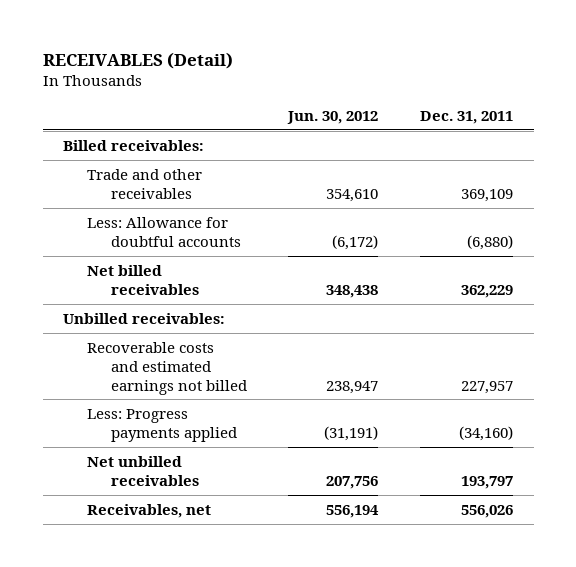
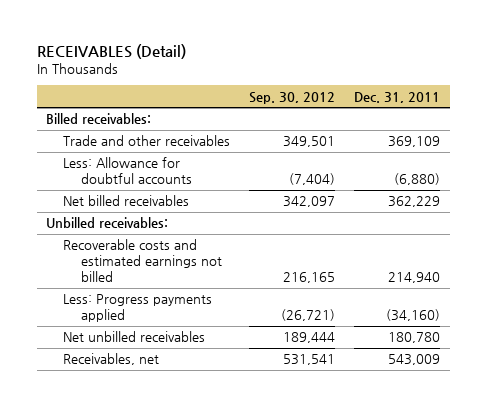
- | Jun. 30, 2012 | Dec. 31, 2011
+ | Sep. 30, 2012 | Dec. 31, 2011
- Recoverable costs and estimated earnings not billed | 238,947 | 227,957
+ Recoverable costs and estimated earnings not billed | 216,165 | 214,940
- Net unbilled receivables | 207,756 | 193,797
- Receivables, net | 556,194 | 556,026
+ Net unbilled receivables | 189,444 | 180,780
+ Receivables, net | 531,541 | 543,009

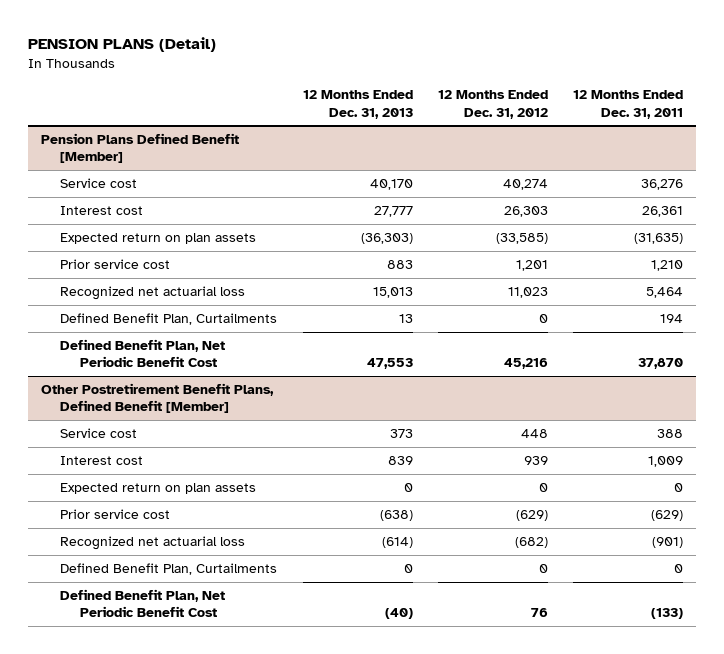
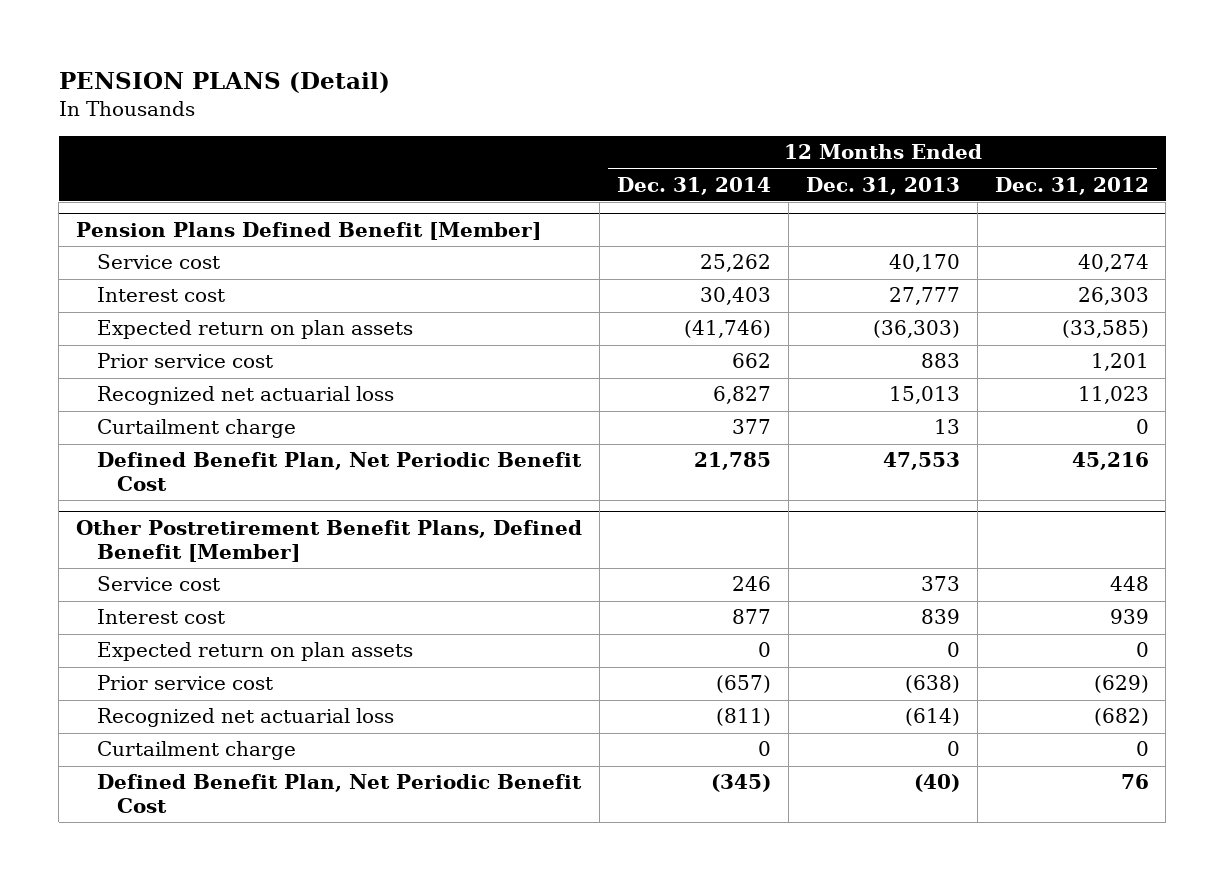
- | 12 Months Ended Dec. 31, 2013 | 12 Months Ended Dec. 31, 2012 | 12 Months Ended Dec. 31, 2011
+ | 12 Months Ended Dec. 31, 2014 | 12 Months Ended Dec. 31, 2013 | 12 Months Ended Dec. 31, 2012
@ Pension Plans Defined Benefit [Member]
- Defined Benefit Plan, Curtailments | 13 | 0 | 194
+ Curtailment charge | 377 | 13 | 0
@ Other Postretirement Benefit Plans, Defined Benefit [Member]
- Defined Benefit Plan, Curtailments | 0 | 0 | 0
+ Curtailment charge | 0 | 0 | 0

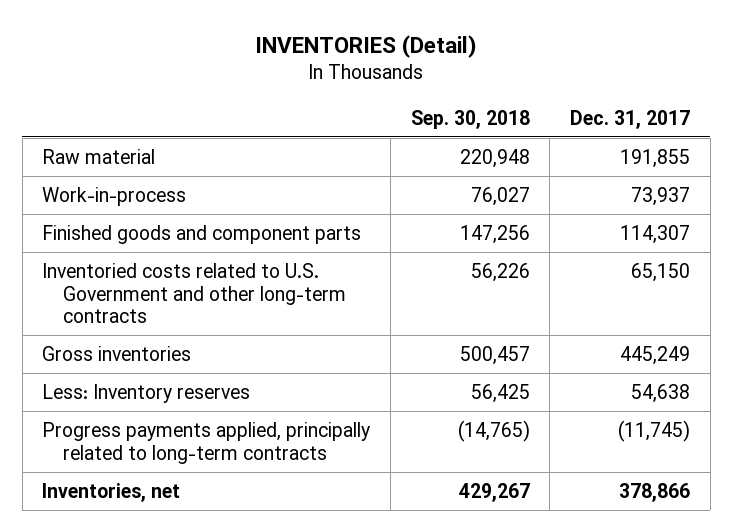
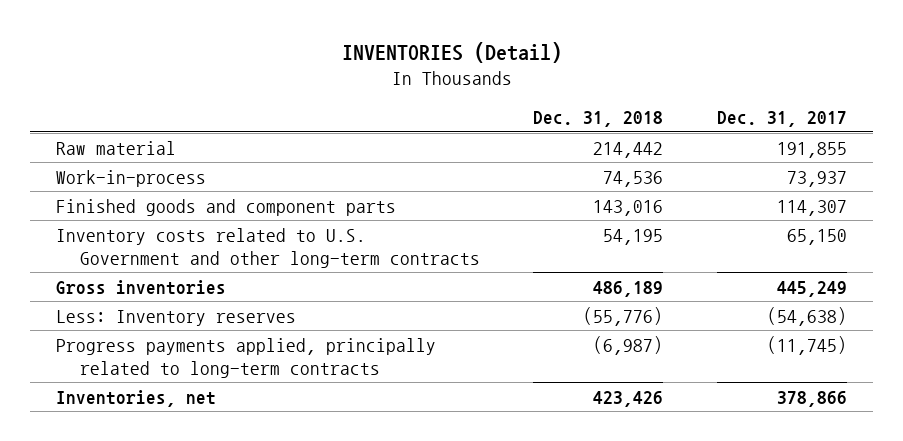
- | Sep. 30, 2018 | Dec. 31, 2017
+ | Dec. 31, 2018 | Dec. 31, 2017
- Inventoried costs related to U.S. Government and other long-term contracts | 56,226 | 65,150
+ Inventory costs related to U.S. Government and other long-term contracts | 54,195 | 65,150
- Less: Inventory reserves | 56,425 | 54,638
+ Less: Inventory reserves | (55,776) | (54,638)

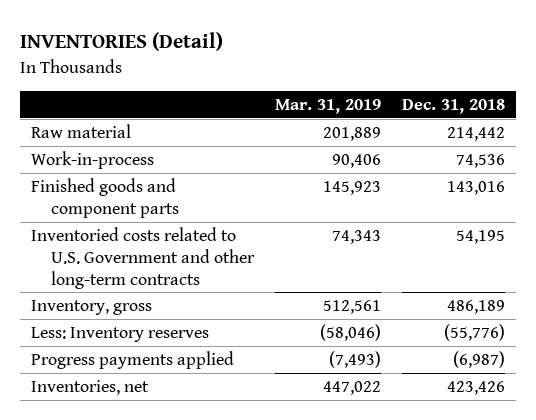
- | Dec. 31, 2018 | Dec. 31, 2017
+ | Mar. 31, 2019 | Dec. 31, 2018
- Inventory costs related to U.S. Government and other long-term contracts | 54,195 | 65,150
- Gross inventories | 486,189 | 445,249
+ Inventoried costs related to U.S. Government and other long-term contracts | 74,343 | 54,195
+ Inventory, gross | 512,561 | 486,189
- Progress payments applied, principally related to long-term contracts | (6,987) | (11,745)
+ Progress payments applied | (7,493) | (6,987)

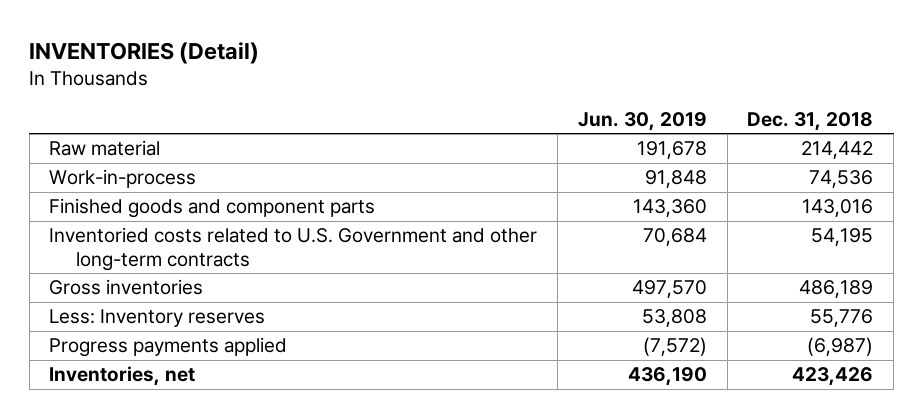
- | Mar. 31, 2019 | Dec. 31, 2018
+ | Jun. 30, 2019 | Dec. 31, 2018
- Inventory, gross | 512,561 | 486,189
- Less: Inventory reserves | (58,046) | (55,776)
+ Gross inventories | 497,570 | 486,189
+ Less: Inventory reserves | 53,808 | 55,776

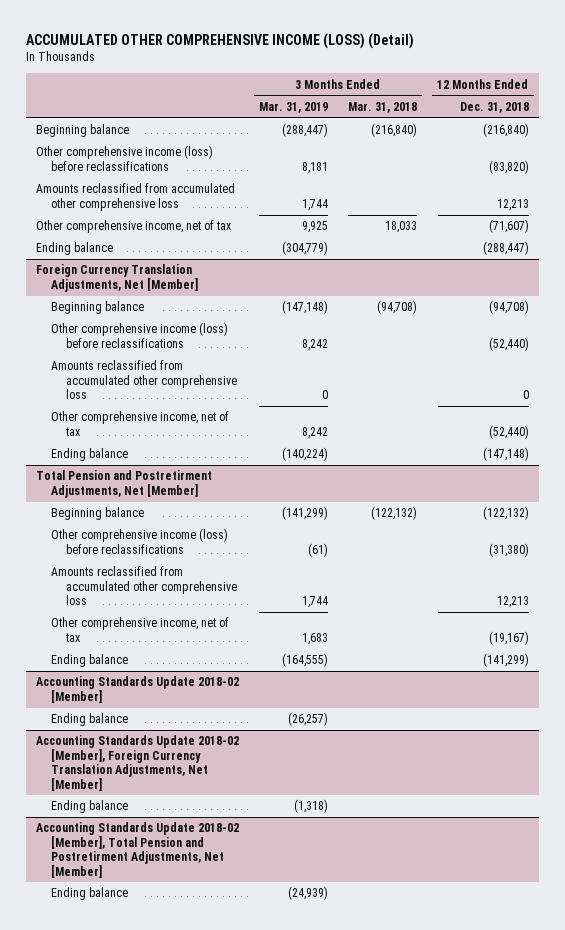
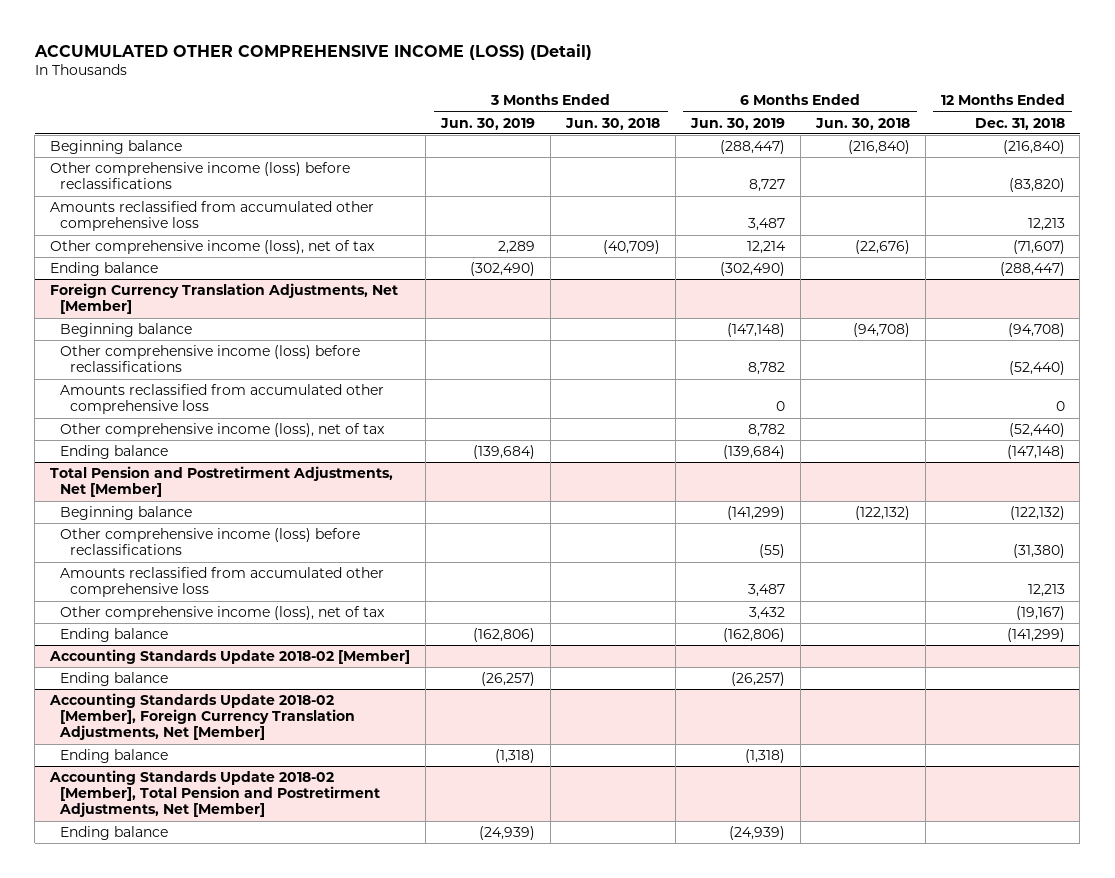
- | 3 Months Ended Mar. 31, 2019 | 3 Months Ended Mar. 31, 2018 | 12 Months Ended Dec. 31, 2018
+ | 3 Months Ended Jun. 30, 2019 | 3 Months Ended Jun. 30, 2018 | 6 Months Ended Jun. 30, 2019 | 6 Months Ended Jun. 30, 2018 | 12 Months Ended Dec. 31, 2018
- Other comprehensive income, net of tax | 9,925 | 18,033 | (71,607)
+ Other comprehensive income (loss), net of tax | 2,289 | (40,709) | 12,214 | (22,676) | (71,607)
@ Foreign Currency Translation Adjustments, Net [Member]
- Other comprehensive income, net of tax | 8,242 | | (52,440)
+ Other comprehensive income (loss), net of tax | | | 8,782 | | (52,440)
@ Total Pension and Postretirment Adjustments, Net [Member]
- Other comprehensive income, net of tax | 1,683 | | (19,167)
+ Other comprehensive income (loss), net of tax | | | 3,432 | | (19,167)

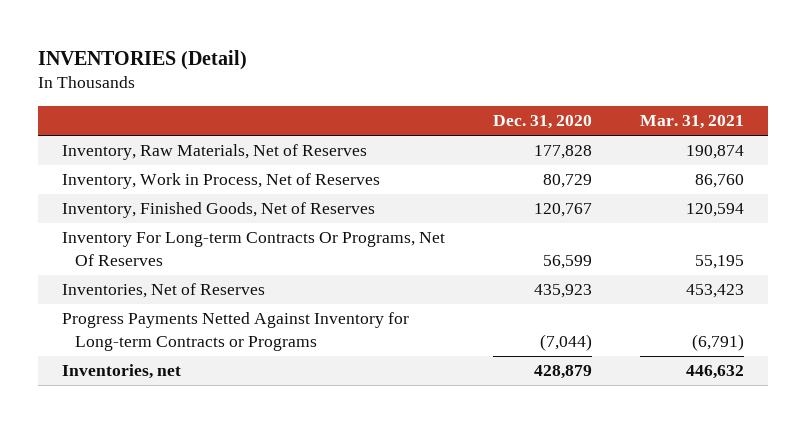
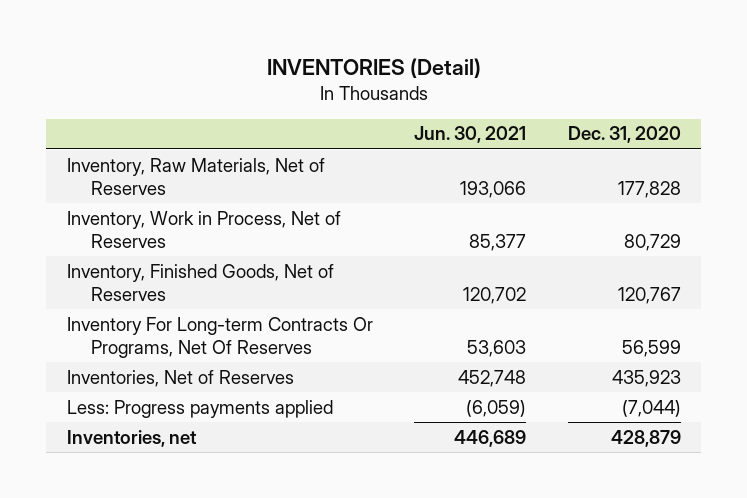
- | Dec. 31, 2020 | Mar. 31, 2021
+ | Jun. 30, 2021 | Dec. 31, 2020
- Progress Payments Netted Against Inventory for Long-term Contracts or Programs | (7,044) | (6,791)
+ Less: Progress payments applied | (6,059) | (7,044)

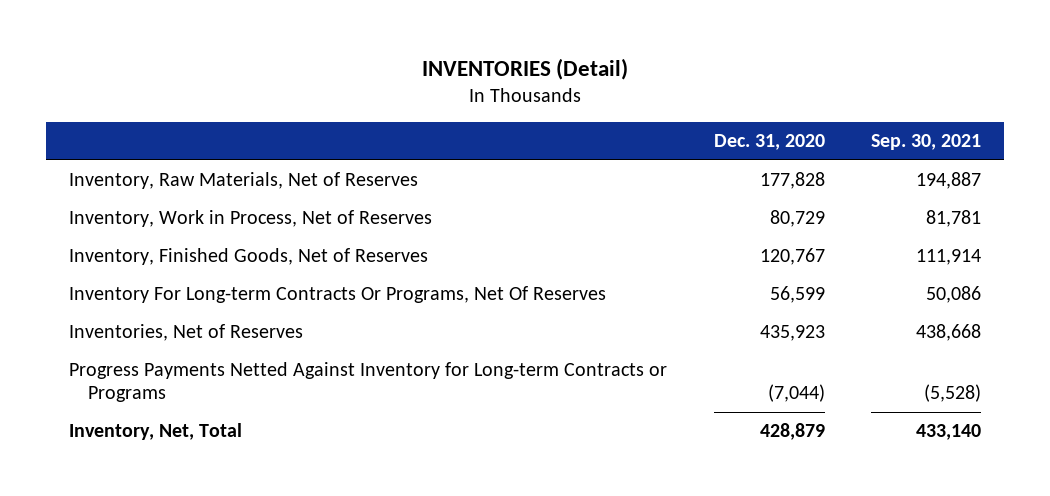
- | Jun. 30, 2021 | Dec. 31, 2020
+ | Dec. 31, 2020 | Sep. 30, 2021
- Less: Progress payments applied | (6,059) | (7,044)
- Inventories, net | 446,689 | 428,879
+ Progress Payments Netted Against Inventory for Long-term Contracts or Programs | (7,044) | (5,528)
+ Inventory, Net, Total | 428,879 | 433,140

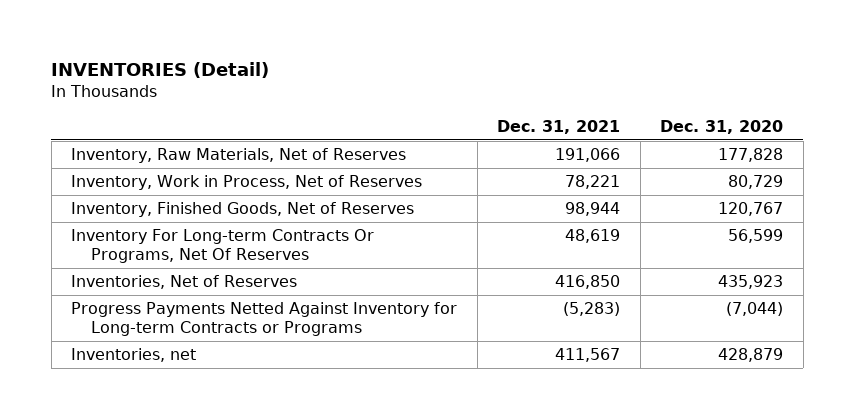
- | Dec. 31, 2020 | Sep. 30, 2021
+ | Dec. 31, 2021 | Dec. 31, 2020
- Inventory, Net, Total | 428,879 | 433,140
+ Inventories, net | 411,567 | 428,879

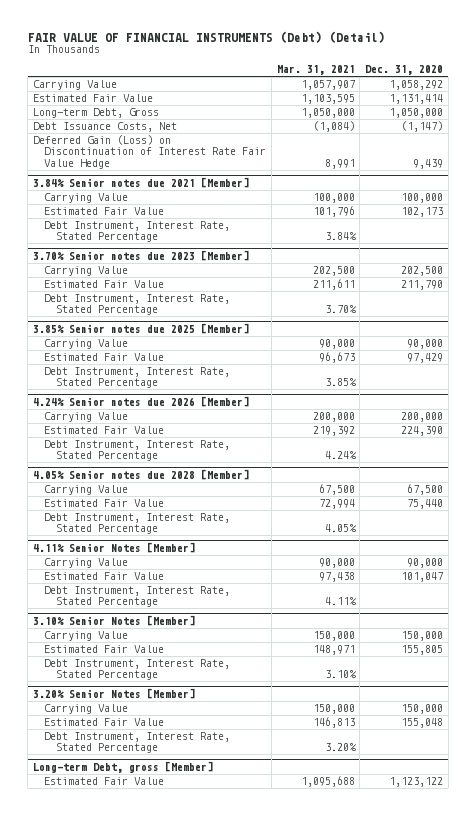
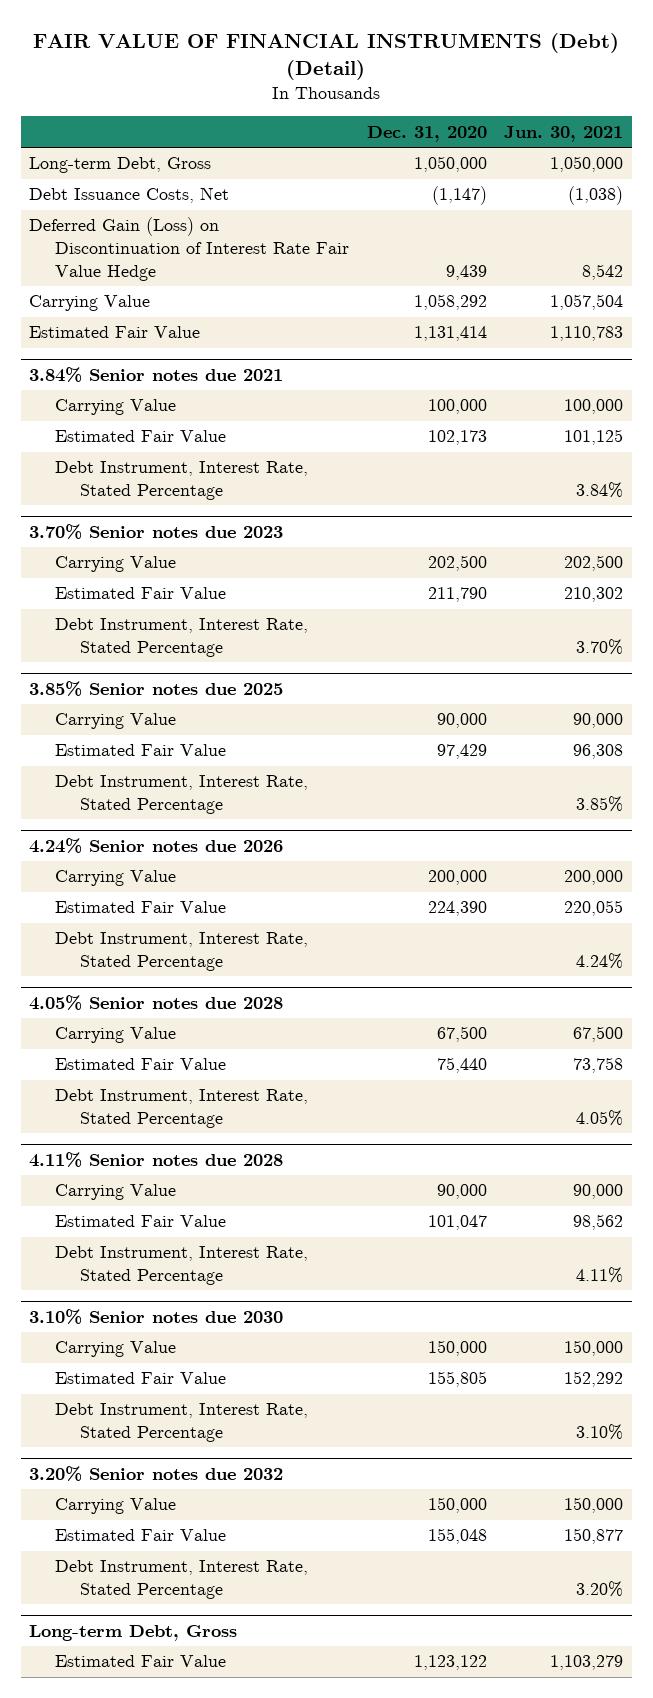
- | Mar. 31, 2021 | Dec. 31, 2020
+ | Dec. 31, 2020 | Jun. 30, 2021
- 3.84% Senior notes due 2021 [Member]
moved down: Carrying Value | 1,058,292 | 1,057,504
moved down: Estimated Fair Value | 1,131,414 | 1,110,783
+ 3.84% Senior notes due 2021
- 3.70% Senior notes due 2023 [Member]
+ 3.70% Senior notes due 2023
- 3.85% Senior notes due 2025 [Member]
+ 3.85% Senior notes due 2025
- 4.24% Senior notes due 2026 [Member]
+ 4.24% Senior notes due 2026
- 4.05% Senior notes due 2028 [Member]
+ 4.05% Senior notes due 2028
- 4.11% Senior Notes [Member]
+ 4.11% Senior notes due 2028
- 3.10% Senior Notes [Member]
+ 3.10% Senior notes due 2030
- 3.20% Senior Notes [Member]
+ 3.20% Senior notes due 2032
- Long-term Debt, gross [Member]
+ Long-term Debt, Gross

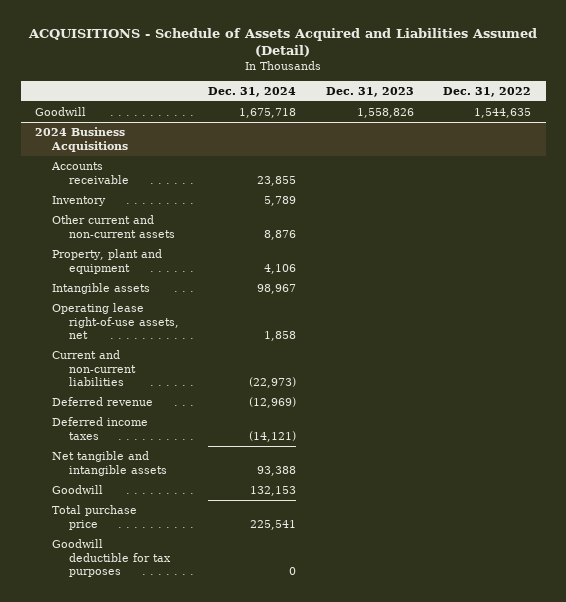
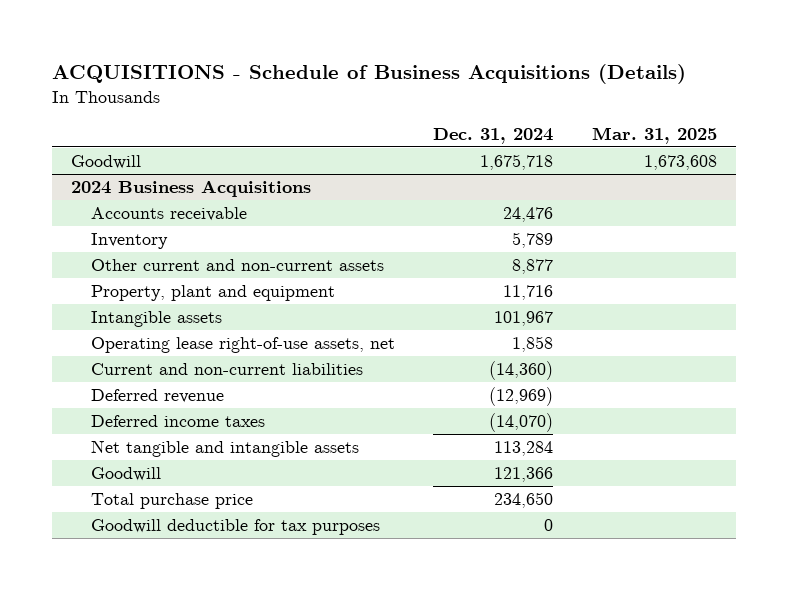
- ACQUISITIONS - Schedule of Assets Acquired and Liabilities Assumed (Detail)
+ ACQUISITIONS - Schedule of Business Acquisitions (Details)
- | Dec. 31, 2024 | Dec. 31, 2023 | Dec. 31, 2022
+ | Dec. 31, 2024 | Mar. 31, 2025
@ 2024 Business Acquisitions
- Accounts receivable | 23,855 | |
+ Accounts receivable | 24,476 |
- Other current and non-current assets | 8,876 | |
- Property, plant and equipment | 4,106 | |
- Intangible assets | 98,967 | |
+ Other current and non-current assets | 8,877 |
+ Property, plant and equipment | 11,716 |
+ Intangible assets | 101,967 |
- Current and non-current liabilities | (22,973) | |
+ Current and non-current liabilities | (14,360) |
- Deferred income taxes | (14,121) | |
- Net tangible and intangible assets | 93,388 | |
- Goodwill | 132,153 | |
- Total purchase price | 225,541 | |
+ Deferred income taxes | (14,070) |
+ Net tangible and intangible assets | 113,284 |
+ Goodwill | 121,366 |
+ Total purchase price | 234,650 |

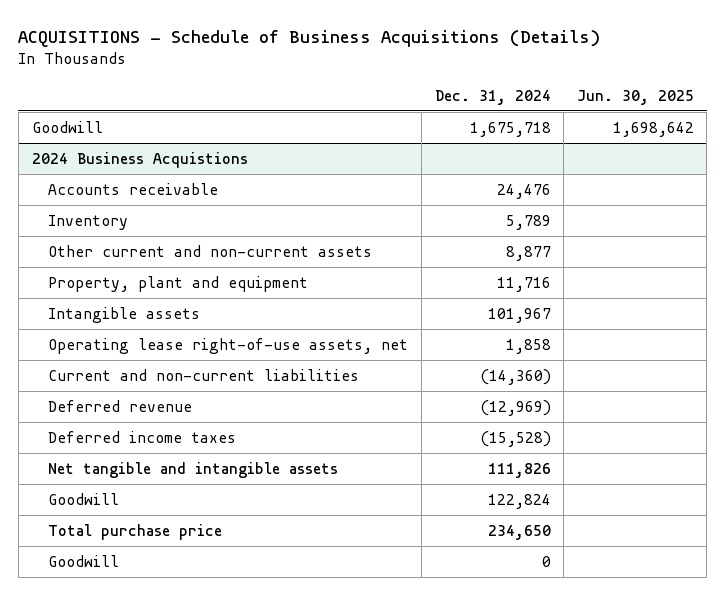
- | Dec. 31, 2024 | Mar. 31, 2025
+ | Dec. 31, 2024 | Jun. 30, 2025
- 2024 Business Acquisitions
+ 2024 Business Acquistions
- Deferred income taxes | (14,070) |
- Net tangible and intangible assets | 113,284 |
- Goodwill | 121,366 |
+ Deferred income taxes | (15,528) |
+ Net tangible and intangible assets | 111,826 |
+ Goodwill | 122,824 |
- Goodwill deductible for tax purposes | 0 |
+ Goodwill | 0 |

